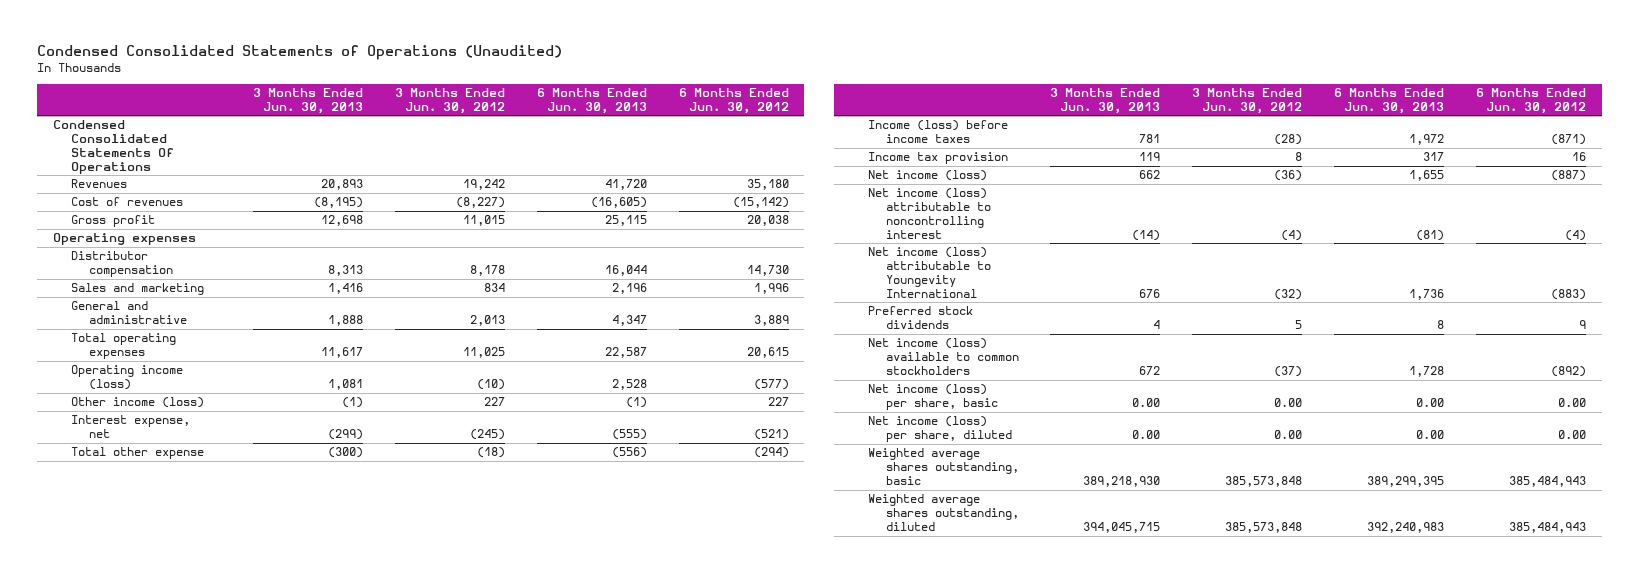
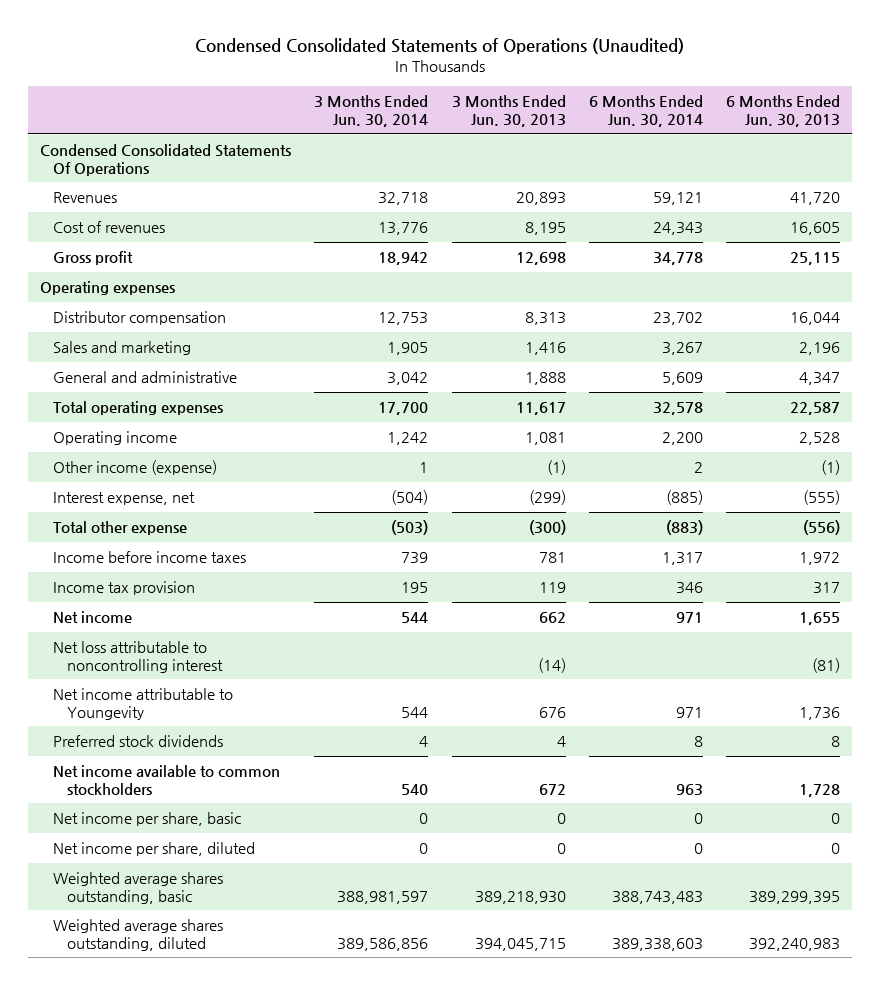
- | 3 Months Ended Jun. 30, 2013 | 3 Months Ended Jun. 30, 2012 | 6 Months Ended Jun. 30, 2013 | 6 Months Ended Jun. 30, 2012
+ | 3 Months Ended Jun. 30, 2014 | 3 Months Ended Jun. 30, 2013 | 6 Months Ended Jun. 30, 2014 | 6 Months Ended Jun. 30, 2013
- Cost of revenues | (8,195) | (8,227) | (16,605) | (15,142)
+ Cost of revenues | 13,776 | 8,195 | 24,343 | 16,605
- Operating income (loss) | 1,081 | (10) | 2,528 | (577)
- Other income (loss) | (1) | 227 | (1) | 227
+ Operating income | 1,242 | 1,081 | 2,200 | 2,528
+ Other income (expense) | 1 | (1) | 2 | (1)
- Income (loss) before income taxes | 781 | (28) | 1,972 | (871)
+ Income before income taxes | 739 | 781 | 1,317 | 1,972
- Net income (loss) | 662 | (36) | 1,655 | (887)
- Net income (loss) attributable to noncontrolling interest | (14) | (4) | (81) | (4)
- Net income (loss) attributable to Youngevity International | 676 | (32) | 1,736 | (883)
+ Net income | 544 | 662 | 971 | 1,655
+ Net loss attributable to noncontrolling interest | | (14) | | (81)
+ Net income attributable to Youngevity | 544 | 676 | 971 | 1,736
- Net income (loss) available to common stockholders | 672 | (37) | 1,728 | (892)
- Net income (loss) per share, basic | 0.00 | 0.00 | 0.00 | 0.00
- Net income (loss) per share, diluted | 0.00 | 0.00 | 0.00 | 0.00
+ Net income available to common stockholders | 540 | 672 | 963 | 1,728
+ Net income per share, basic | 0 | 0 | 0 | 0
+ Net income per share, diluted | 0 | 0 | 0 | 0

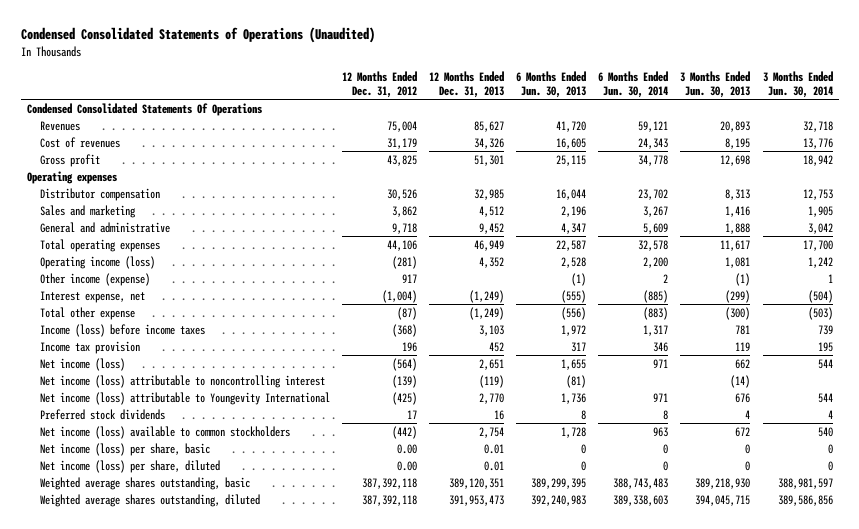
- | 3 Months Ended Jun. 30, 2014 | 3 Months Ended Jun. 30, 2013 | 6 Months Ended Jun. 30, 2014 | 6 Months Ended Jun. 30, 2013
+ | 12 Months Ended Dec. 31, 2012 | 12 Months Ended Dec. 31, 2013 | 6 Months Ended Jun. 30, 2013 | 6 Months Ended Jun. 30, 2014 | 3 Months Ended Jun. 30, 2013 | 3 Months Ended Jun. 30, 2014
- Operating income | 1,242 | 1,081 | 2,200 | 2,528
+ Operating income (loss) | (281) | 4,352 | 2,528 | 2,200 | 1,081 | 1,242
- Income before income taxes | 739 | 781 | 1,317 | 1,972
+ Income (loss) before income taxes | (368) | 3,103 | 1,972 | 1,317 | 781 | 739
- Net income | 544 | 662 | 971 | 1,655
- Net loss attributable to noncontrolling interest | | (14) | | (81)
- Net income attributable to Youngevity | 544 | 676 | 971 | 1,736
+ Net income (loss) | (564) | 2,651 | 1,655 | 971 | 662 | 544
+ Net income (loss) attributable to noncontrolling interest | (139) | (119) | (81) | | (14) |
+ Net income (loss) attributable to Youngevity International | (425) | 2,770 | 1,736 | 971 | 676 | 544
- Net income available to common stockholders | 540 | 672 | 963 | 1,728
- Net income per share, basic | 0 | 0 | 0 | 0
- Net income per share, diluted | 0 | 0 | 0 | 0
+ Net income (loss) available to common stockholders | (442) | 2,754 | 1,728 | 963 | 672 | 540
+ Net income (loss) per share, basic | 0.00 | 0.01 | 0 | 0 | 0 | 0
+ Net income (loss) per share, diluted | 0.00 | 0.01 | 0 | 0 | 0 | 0

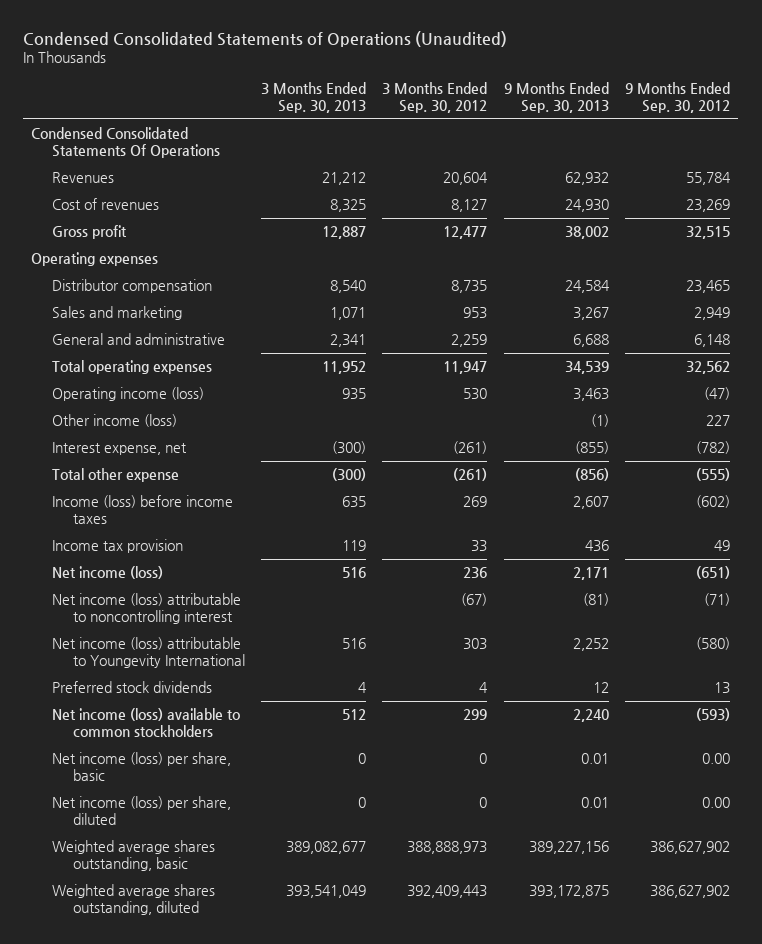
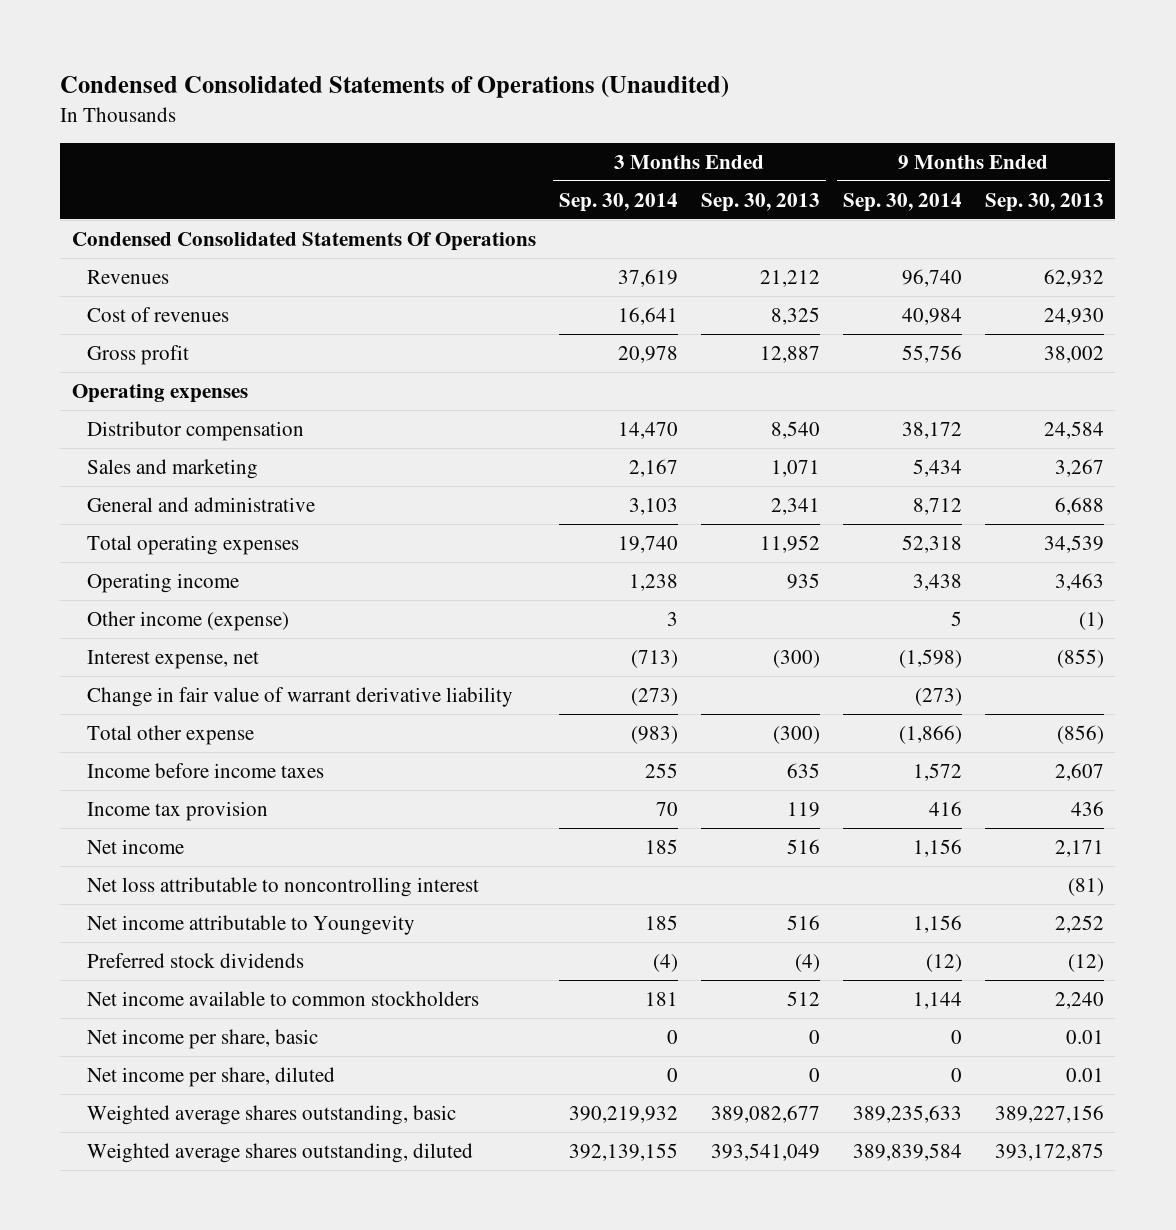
- | 3 Months Ended Sep. 30, 2013 | 3 Months Ended Sep. 30, 2012 | 9 Months Ended Sep. 30, 2013 | 9 Months Ended Sep. 30, 2012
+ | 3 Months Ended Sep. 30, 2014 | 3 Months Ended Sep. 30, 2013 | 9 Months Ended Sep. 30, 2014 | 9 Months Ended Sep. 30, 2013
- Operating income (loss) | 935 | 530 | 3,463 | (47)
- Other income (loss) | | | (1) | 227
+ Operating income | 1,238 | 935 | 3,438 | 3,463
+ Other income (expense) | 3 | | 5 | (1)
+ Change in fair value of warrant derivative liability | (273) | | (273) |
- Income (loss) before income taxes | 635 | 269 | 2,607 | (602)
+ Income before income taxes | 255 | 635 | 1,572 | 2,607
- Net income (loss) | 516 | 236 | 2,171 | (651)
- Net income (loss) attributable to noncontrolling interest | | (67) | (81) | (71)
- Net income (loss) attributable to Youngevity International | 516 | 303 | 2,252 | (580)
- Preferred stock dividends | 4 | 4 | 12 | 13
- Net income (loss) available to common stockholders | 512 | 299 | 2,240 | (593)
- Net income (loss) per share, basic | 0 | 0 | 0.01 | 0.00
- Net income (loss) per share, diluted | 0 | 0 | 0.01 | 0.00
+ Net income | 185 | 516 | 1,156 | 2,171
+ Net loss attributable to noncontrolling interest | | | | (81)
+ Net income attributable to Youngevity | 185 | 516 | 1,156 | 2,252
+ Preferred stock dividends | (4) | (4) | (12) | (12)
+ Net income available to common stockholders | 181 | 512 | 1,144 | 2,240
+ Net income per share, basic | 0 | 0 | 0 | 0.01
+ Net income per share, diluted | 0 | 0 | 0 | 0.01

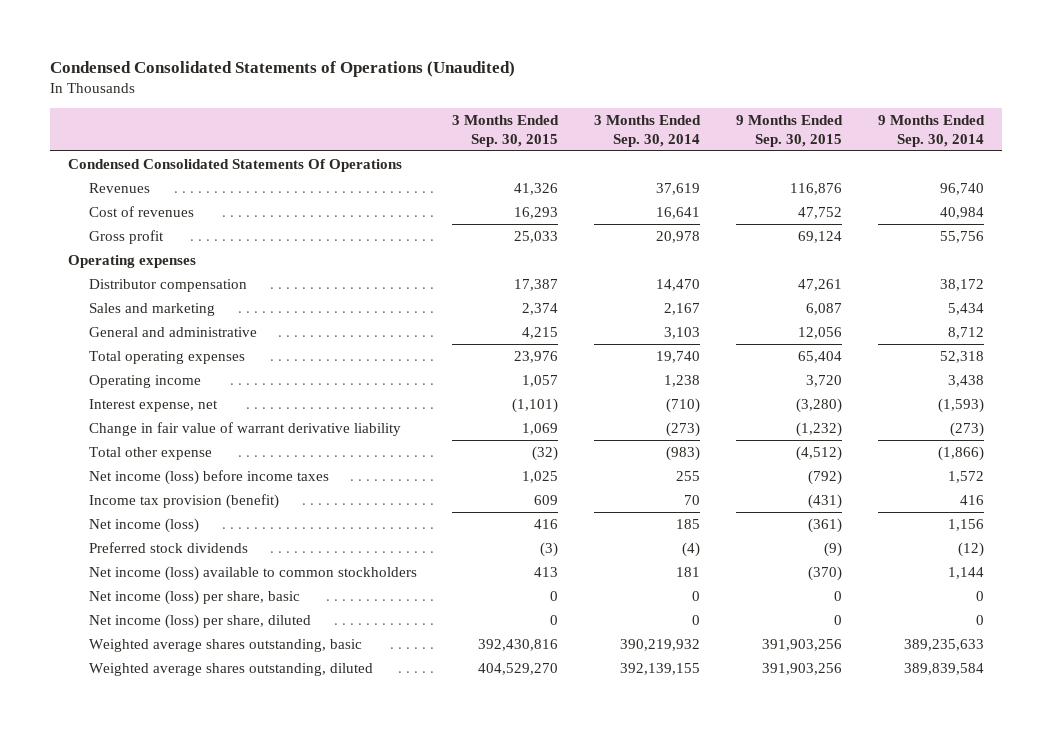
- | 3 Months Ended Sep. 30, 2014 | 3 Months Ended Sep. 30, 2013 | 9 Months Ended Sep. 30, 2014 | 9 Months Ended Sep. 30, 2013
+ | 3 Months Ended Sep. 30, 2015 | 3 Months Ended Sep. 30, 2014 | 9 Months Ended Sep. 30, 2015 | 9 Months Ended Sep. 30, 2014
- Other income (expense) | 3 | | 5 | (1)
- Interest expense, net | (713) | (300) | (1,598) | (855)
+ Interest expense, net | (1,101) | (710) | (3,280) | (1,593)
- Income before income taxes | 255 | 635 | 1,572 | 2,607
- Income tax provision | 70 | 119 | 416 | 436
- Net income | 185 | 516 | 1,156 | 2,171
- Net loss attributable to noncontrolling interest | | | | (81)
- Net income attributable to Youngevity | 185 | 516 | 1,156 | 2,252
+ Net income (loss) before income taxes | 1,025 | 255 | (792) | 1,572
+ Income tax provision (benefit) | 609 | 70 | (431) | 416
+ Net income (loss) | 416 | 185 | (361) | 1,156
- Net income available to common stockholders | 181 | 512 | 1,144 | 2,240
- Net income per share, basic | 0 | 0 | 0 | 0.01
- Net income per share, diluted | 0 | 0 | 0 | 0.01
+ Net income (loss) available to common stockholders | 413 | 181 | (370) | 1,144
+ Net income (loss) per share, basic | 0 | 0 | 0 | 0
+ Net income (loss) per share, diluted | 0 | 0 | 0 | 0

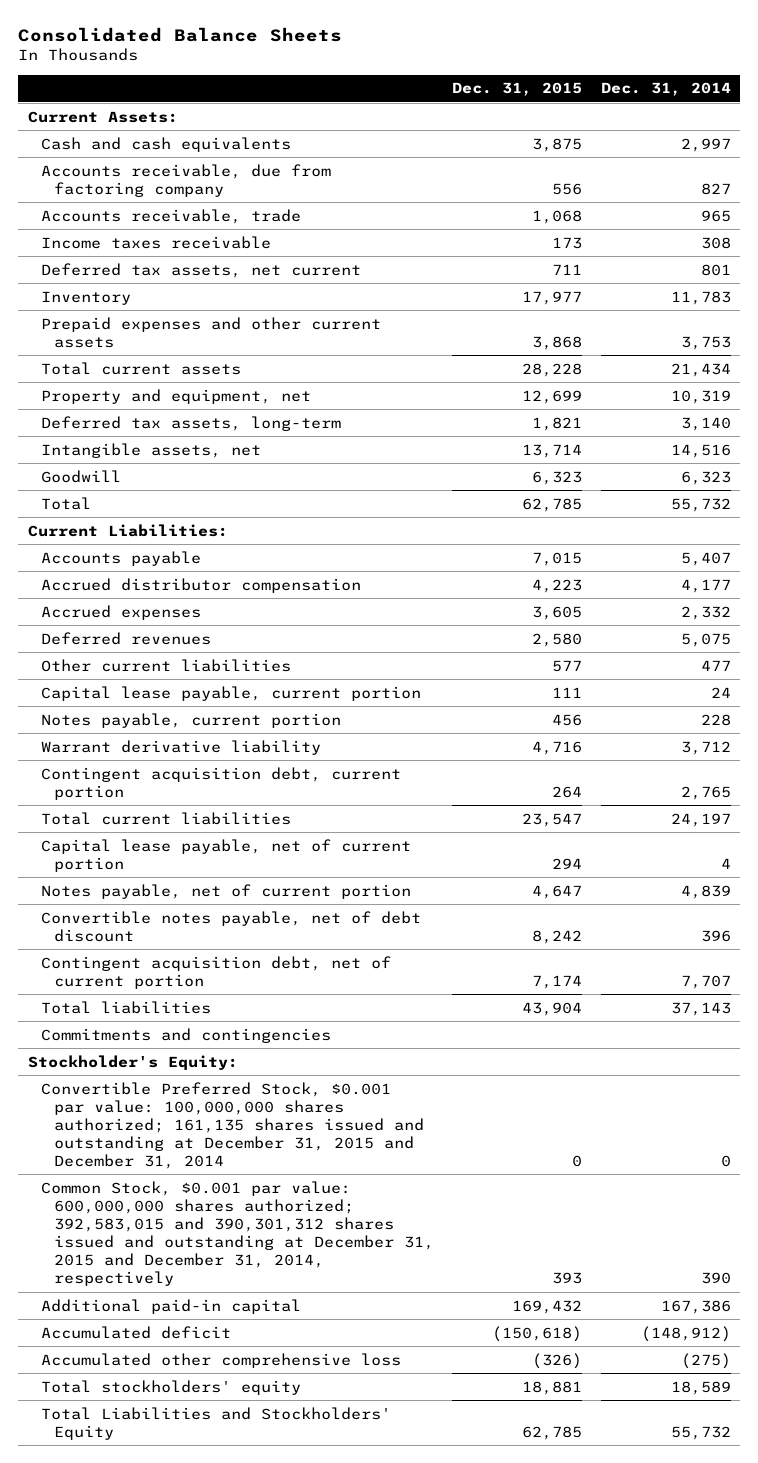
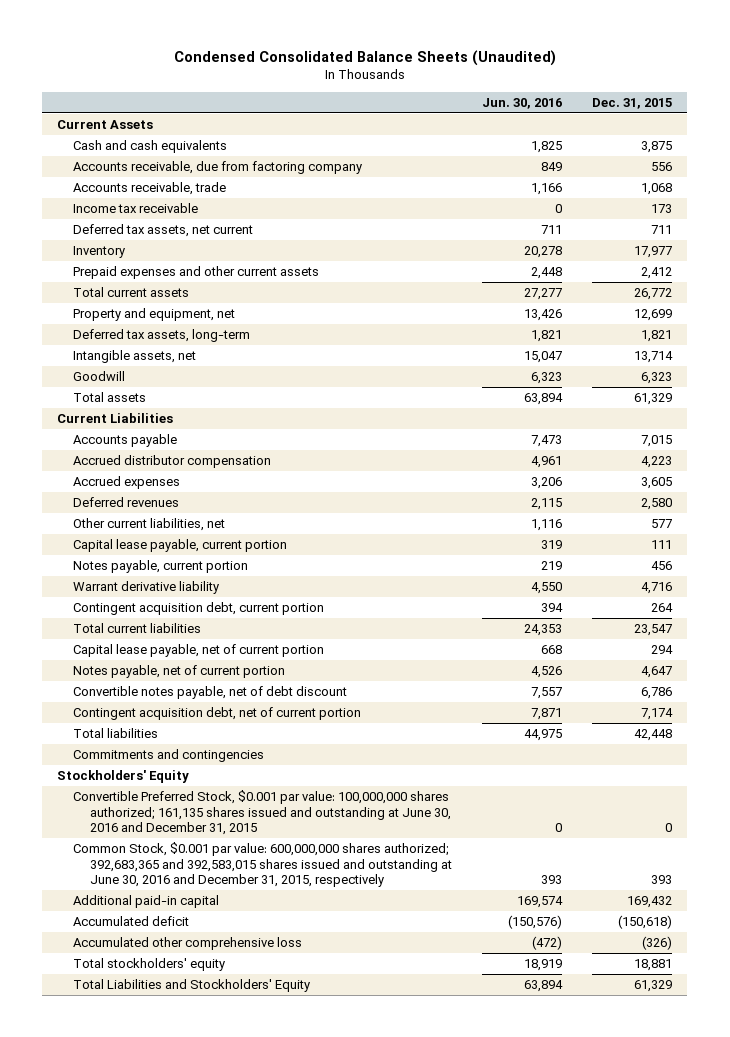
- Consolidated Balance Sheets
+ Condensed Consolidated Balance Sheets (Unaudited)
- | Dec. 31, 2015 | Dec. 31, 2014
+ | Jun. 30, 2016 | Dec. 31, 2015
- Current Assets:
+ Current Assets
- Income taxes receivable | 173 | 308
+ Income tax receivable | 0 | 173
- Prepaid expenses and other current assets | 3,868 | 3,753
- Total current assets | 28,228 | 21,434
+ Prepaid expenses and other current assets | 2,448 | 2,412
+ Total current assets | 27,277 | 26,772
- Total | 62,785 | 55,732
- Current Liabilities:
+ Total assets | 63,894 | 61,329
+ Current Liabilities
- Other current liabilities | 577 | 477
+ Other current liabilities, net | 1,116 | 577
- Convertible notes payable, net of debt discount | 8,242 | 396
+ Convertible notes payable, net of debt discount | 7,557 | 6,786
- Total liabilities | 43,904 | 37,143
+ Total liabilities | 44,975 | 42,448
- Stockholder's Equity:
- Convertible Preferred Stock, $0.001 par value: 100,000,000 shares authorized; 161,135 shares issued and outstanding at December 31, 2015 and December 31, 2014 | 0 | 0
- Common Stock, $0.001 par value: 600,000,000 shares authorized; 392,583,015 and 390,301,312 shares issued and outstanding at December 31, 2015 and December 31, 2014, respectively | 393 | 390
+ Stockholders' Equity
+ Convertible Preferred Stock, $0.001 par value: 100,000,000 shares authorized; 161,135 shares issued and outstanding at June 30, 2016 and December 31, 2015 | 0 | 0
+ Common Stock, $0.001 par value: 600,000,000 shares authorized; 392,683,365 and 392,583,015 shares issued and outstanding at June 30, 2016 and December 31, 2015, respectively | 393 | 393
- Total Liabilities and Stockholders' Equity | 62,785 | 55,732
+ Total Liabilities and Stockholders' Equity | 63,894 | 61,329

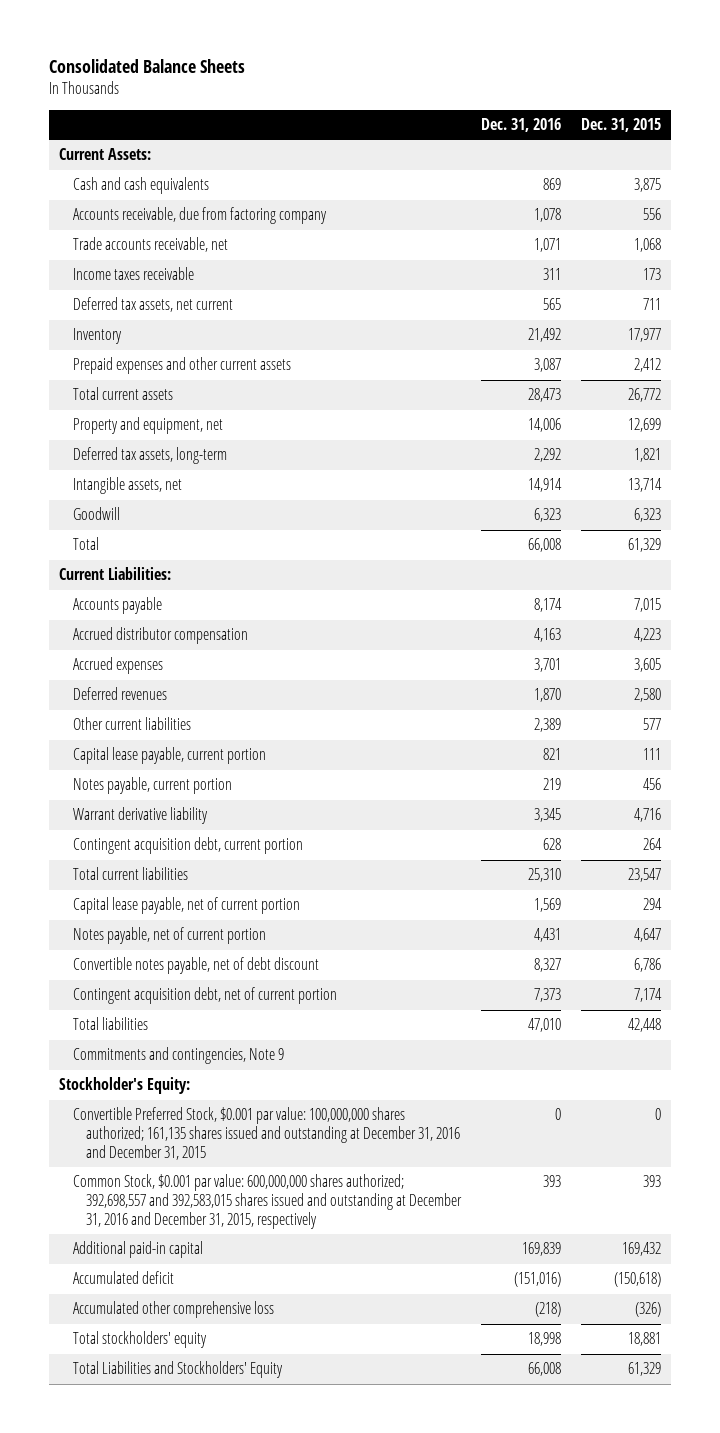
- Condensed Consolidated Balance Sheets (Unaudited)
+ Consolidated Balance Sheets
- | Jun. 30, 2016 | Dec. 31, 2015
+ | Dec. 31, 2016 | Dec. 31, 2015
- Current Assets
+ Current Assets:
- Accounts receivable, trade | 1,166 | 1,068
- Income tax receivable | 0 | 173
+ Trade accounts receivable, net | 1,071 | 1,068
+ Income taxes receivable | 311 | 173
- Total assets | 63,894 | 61,329
- Current Liabilities
+ Total | 66,008 | 61,329
+ Current Liabilities:
- Other current liabilities, net | 1,116 | 577
+ Other current liabilities | 2,389 | 577
- Commitments and contingencies
- Stockholders' Equity
- Convertible Preferred Stock, $0.001 par value: 100,000,000 shares authorized; 161,135 shares issued and outstanding at June 30, 2016 and December 31, 2015 | 0 | 0
- Common Stock, $0.001 par value: 600,000,000 shares authorized; 392,683,365 and 392,583,015 shares issued and outstanding at June 30, 2016 and December 31, 2015, respectively | 393 | 393
+ Commitments and contingencies, Note 9
+ Stockholder's Equity:
+ Convertible Preferred Stock, $0.001 par value: 100,000,000 shares authorized; 161,135 shares issued and outstanding at December 31, 2016 and December 31, 2015 | 0 | 0
+ Common Stock, $0.001 par value: 600,000,000 shares authorized; 392,698,557 and 392,583,015 shares issued and outstanding at December 31, 2016 and December 31, 2015, respectively | 393 | 393

